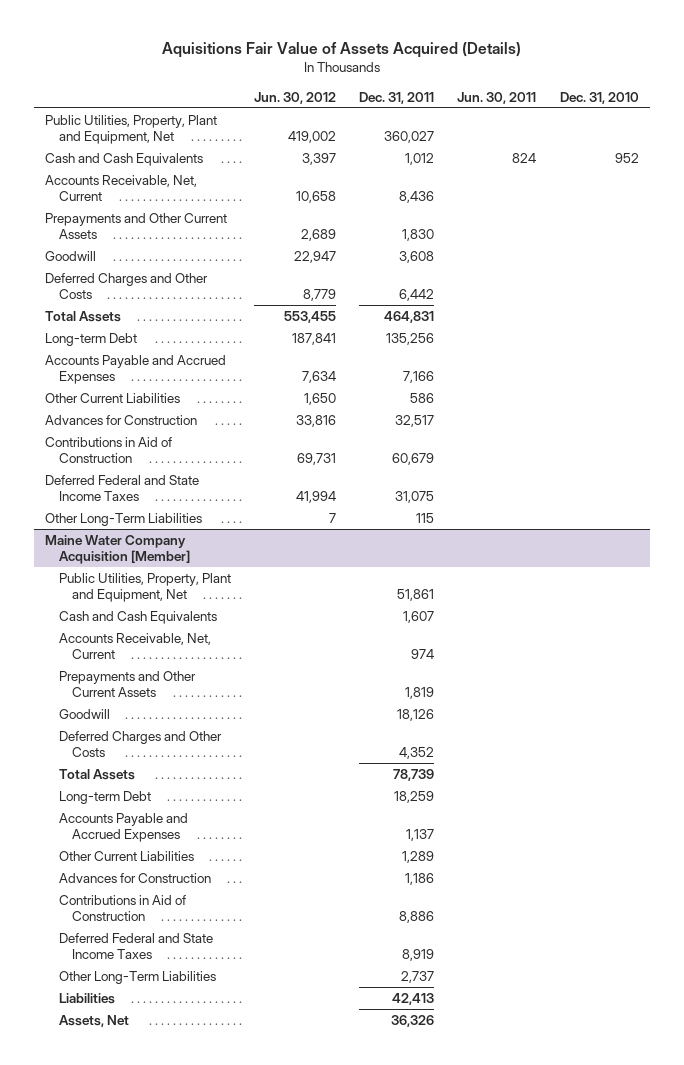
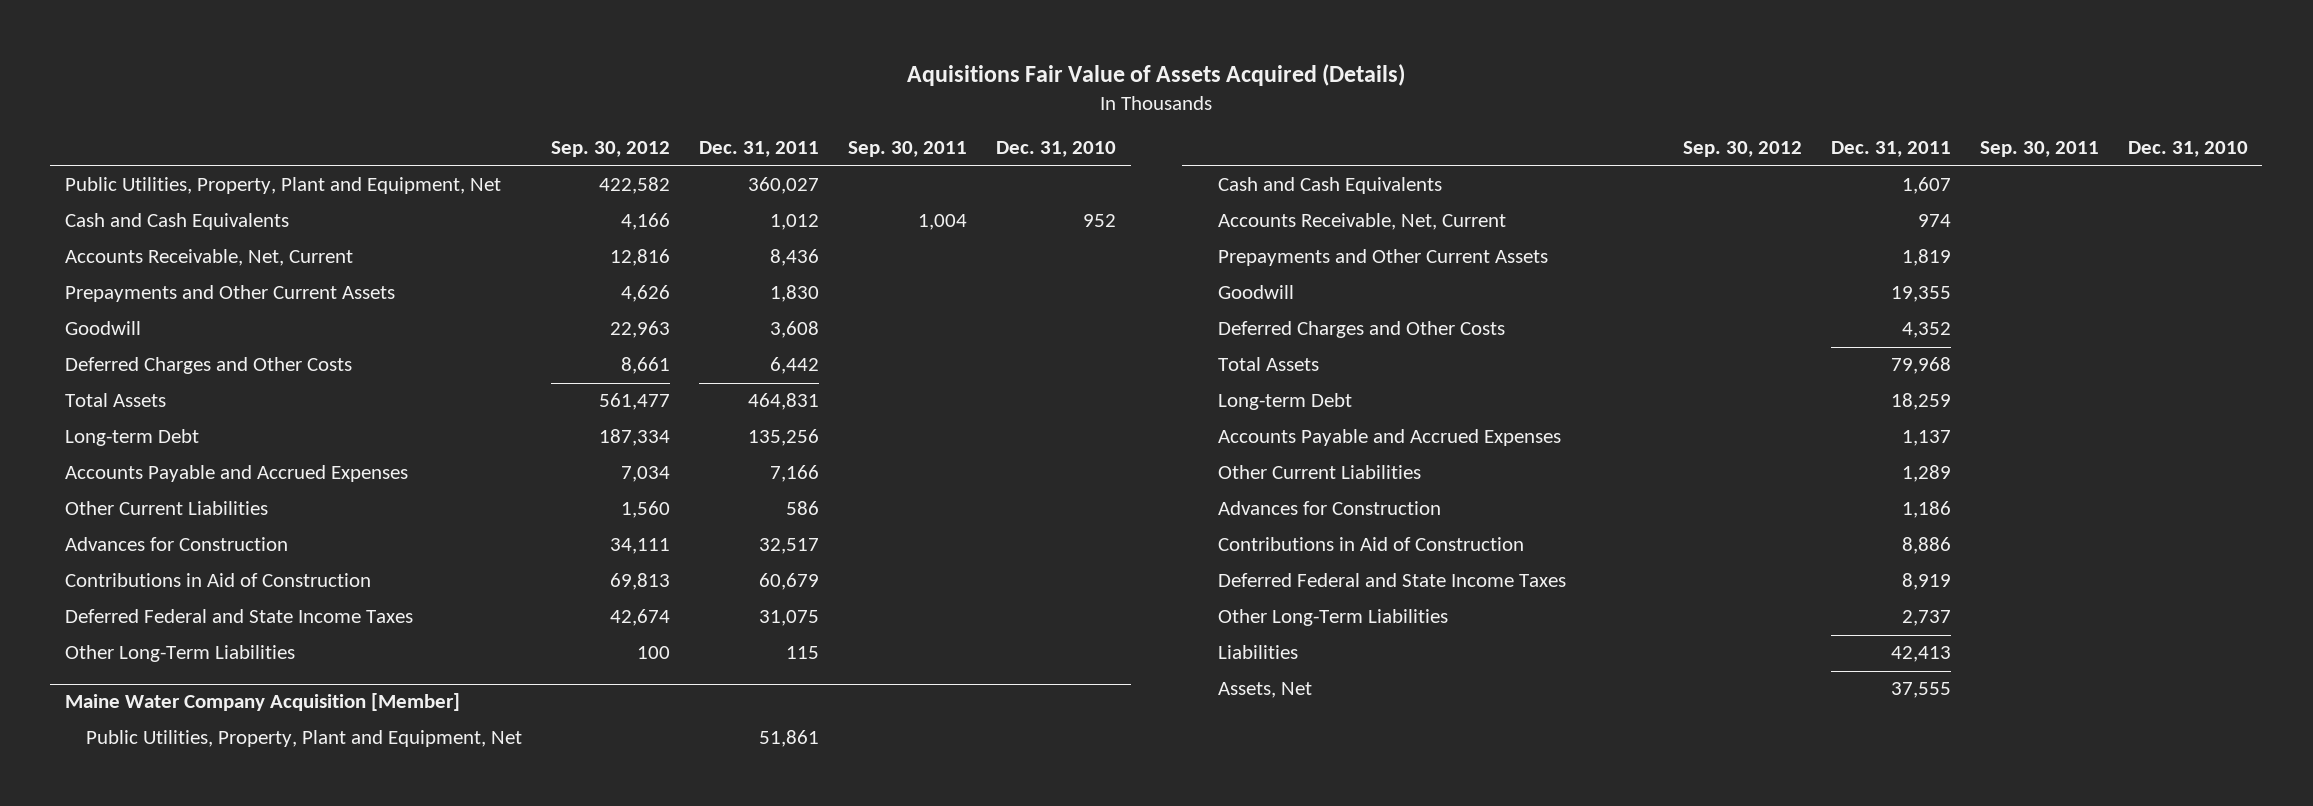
- | Jun. 30, 2012 | Dec. 31, 2011 | Jun. 30, 2011 | Dec. 31, 2010
+ | Sep. 30, 2012 | Dec. 31, 2011 | Sep. 30, 2011 | Dec. 31, 2010
@ Maine Water Company Acquisition [Member]
- Goodwill | | 18,126 | |
+ Goodwill | | 19,355 | |
- Total Assets | | 78,739 | |
+ Total Assets | | 79,968 | |
- Assets, Net | | 36,326 | |
+ Assets, Net | | 37,555 | |

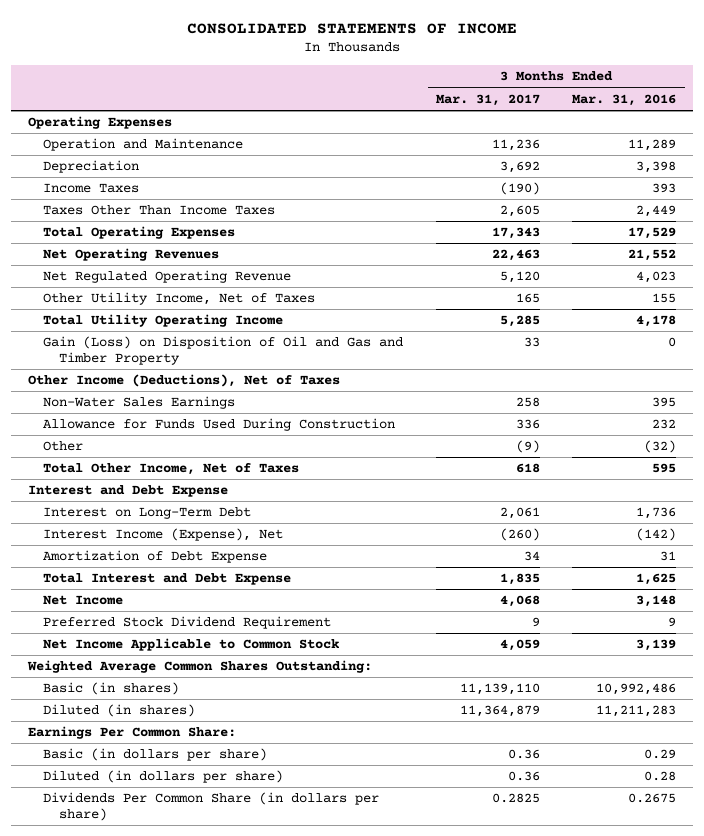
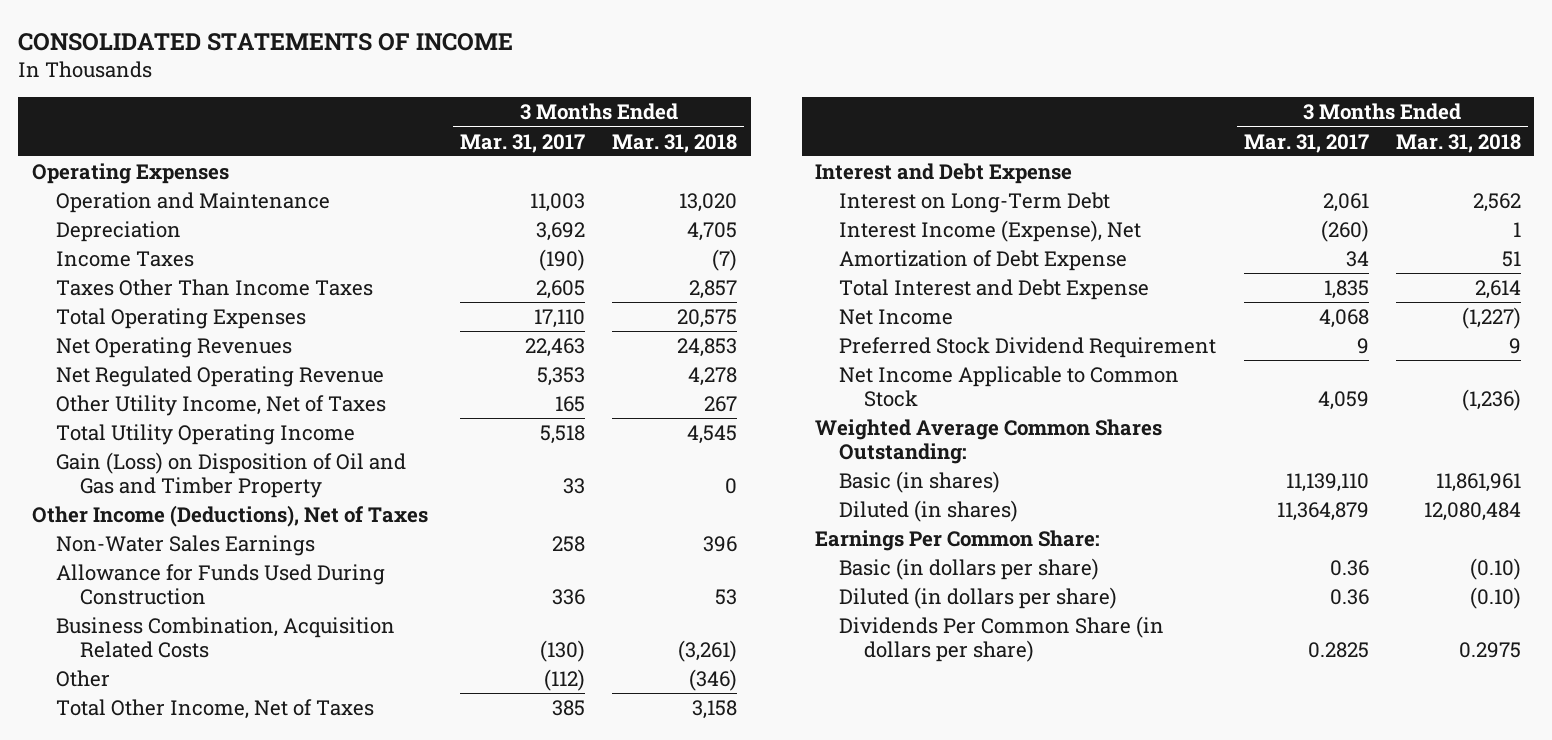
- | 3 Months Ended Mar. 31, 2017 | 3 Months Ended Mar. 31, 2016
+ | 3 Months Ended Mar. 31, 2017 | 3 Months Ended Mar. 31, 2018
- Operation and Maintenance | 11,236 | 11,289
+ Operation and Maintenance | 11,003 | 13,020
- Total Operating Expenses | 17,343 | 17,529
+ Total Operating Expenses | 17,110 | 20,575
- Net Regulated Operating Revenue | 5,120 | 4,023
+ Net Regulated Operating Revenue | 5,353 | 4,278
- Total Utility Operating Income | 5,285 | 4,178
+ Total Utility Operating Income | 5,518 | 4,545
- Other | (9) | (32)
- Total Other Income, Net of Taxes | 618 | 595
+ Business Combination, Acquisition Related Costs | (130) | (3,261)
+ Other | (112) | (346)
+ Total Other Income, Net of Taxes | 385 | 3,158

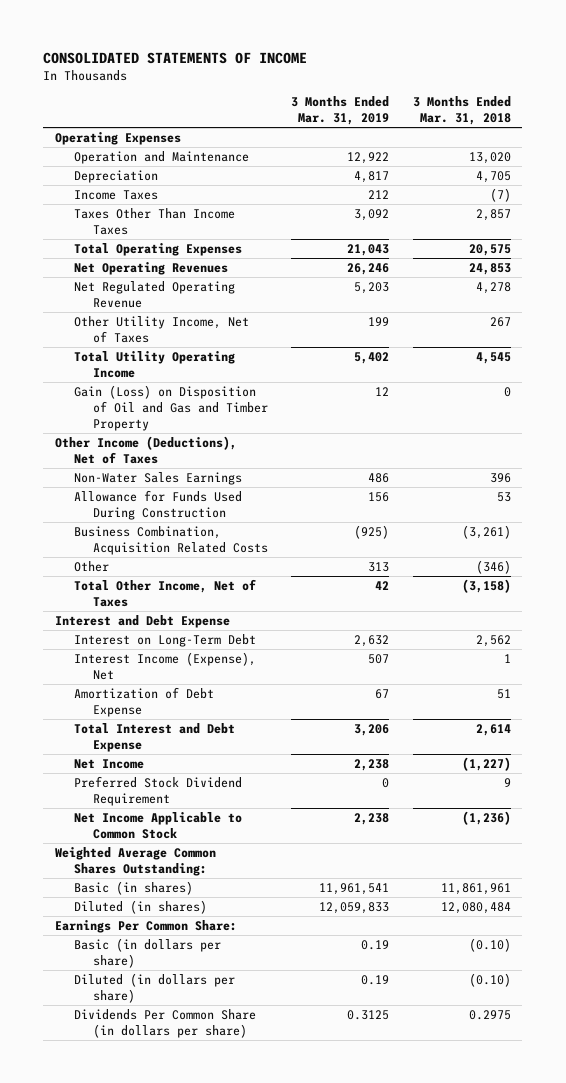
- | 3 Months Ended Mar. 31, 2017 | 3 Months Ended Mar. 31, 2018
+ | 3 Months Ended Mar. 31, 2019 | 3 Months Ended Mar. 31, 2018
- Total Other Income, Net of Taxes | 385 | 3,158
+ Total Other Income, Net of Taxes | 42 | (3,158)

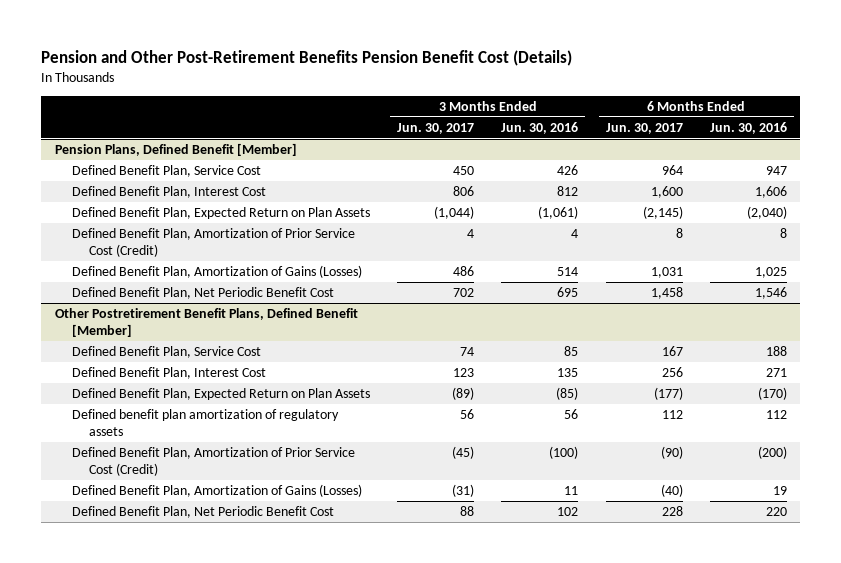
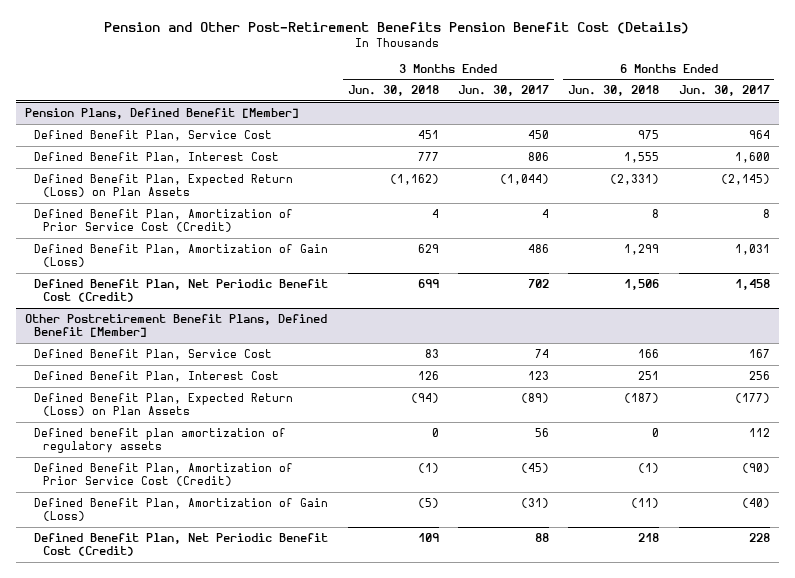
- | 3 Months Ended Jun. 30, 2017 | 3 Months Ended Jun. 30, 2016 | 6 Months Ended Jun. 30, 2017 | 6 Months Ended Jun. 30, 2016
+ | 3 Months Ended Jun. 30, 2018 | 3 Months Ended Jun. 30, 2017 | 6 Months Ended Jun. 30, 2018 | 6 Months Ended Jun. 30, 2017
@ Pension Plans, Defined Benefit [Member]
- Defined Benefit Plan, Expected Return on Plan Assets | (1,044) | (1,061) | (2,145) | (2,040)
+ Defined Benefit Plan, Expected Return (Loss) on Plan Assets | (1,162) | (1,044) | (2,331) | (2,145)
- Defined Benefit Plan, Amortization of Gains (Losses) | 486 | 514 | 1,031 | 1,025
- Defined Benefit Plan, Net Periodic Benefit Cost | 702 | 695 | 1,458 | 1,546
+ Defined Benefit Plan, Amortization of Gain (Loss) | 629 | 486 | 1,299 | 1,031
+ Defined Benefit Plan, Net Periodic Benefit Cost (Credit) | 699 | 702 | 1,506 | 1,458
@ Other Postretirement Benefit Plans, Defined Benefit [Member]
- Defined Benefit Plan, Expected Return on Plan Assets | (89) | (85) | (177) | (170)
+ Defined Benefit Plan, Expected Return (Loss) on Plan Assets | (94) | (89) | (187) | (177)
- Defined Benefit Plan, Amortization of Gains (Losses) | (31) | 11 | (40) | 19
- Defined Benefit Plan, Net Periodic Benefit Cost | 88 | 102 | 228 | 220
+ Defined Benefit Plan, Amortization of Gain (Loss) | (5) | (31) | (11) | (40)
+ Defined Benefit Plan, Net Periodic Benefit Cost (Credit) | 109 | 88 | 218 | 228

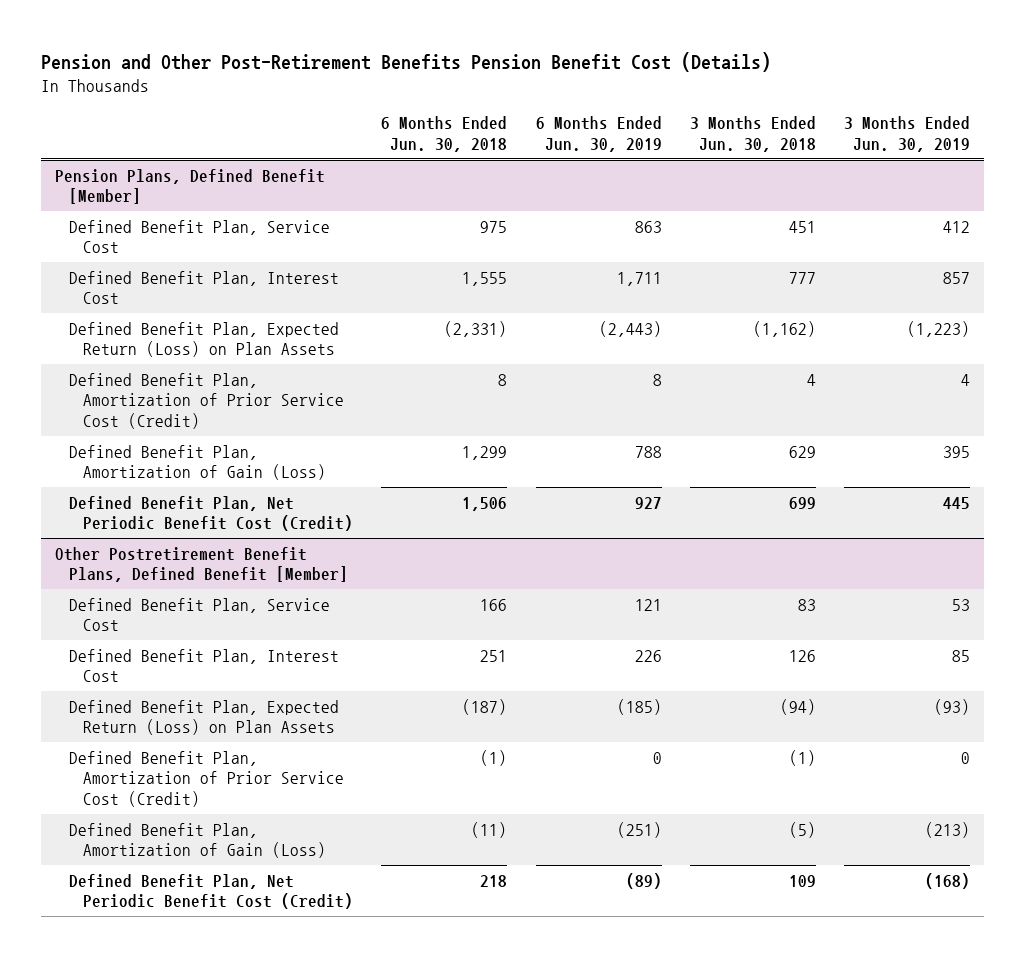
- | 3 Months Ended Jun. 30, 2018 | 3 Months Ended Jun. 30, 2017 | 6 Months Ended Jun. 30, 2018 | 6 Months Ended Jun. 30, 2017
+ | 6 Months Ended Jun. 30, 2018 | 6 Months Ended Jun. 30, 2019 | 3 Months Ended Jun. 30, 2018 | 3 Months Ended Jun. 30, 2019
@ Other Postretirement Benefit Plans, Defined Benefit [Member]
- Defined benefit plan amortization of regulatory assets | 0 | 56 | 0 | 112

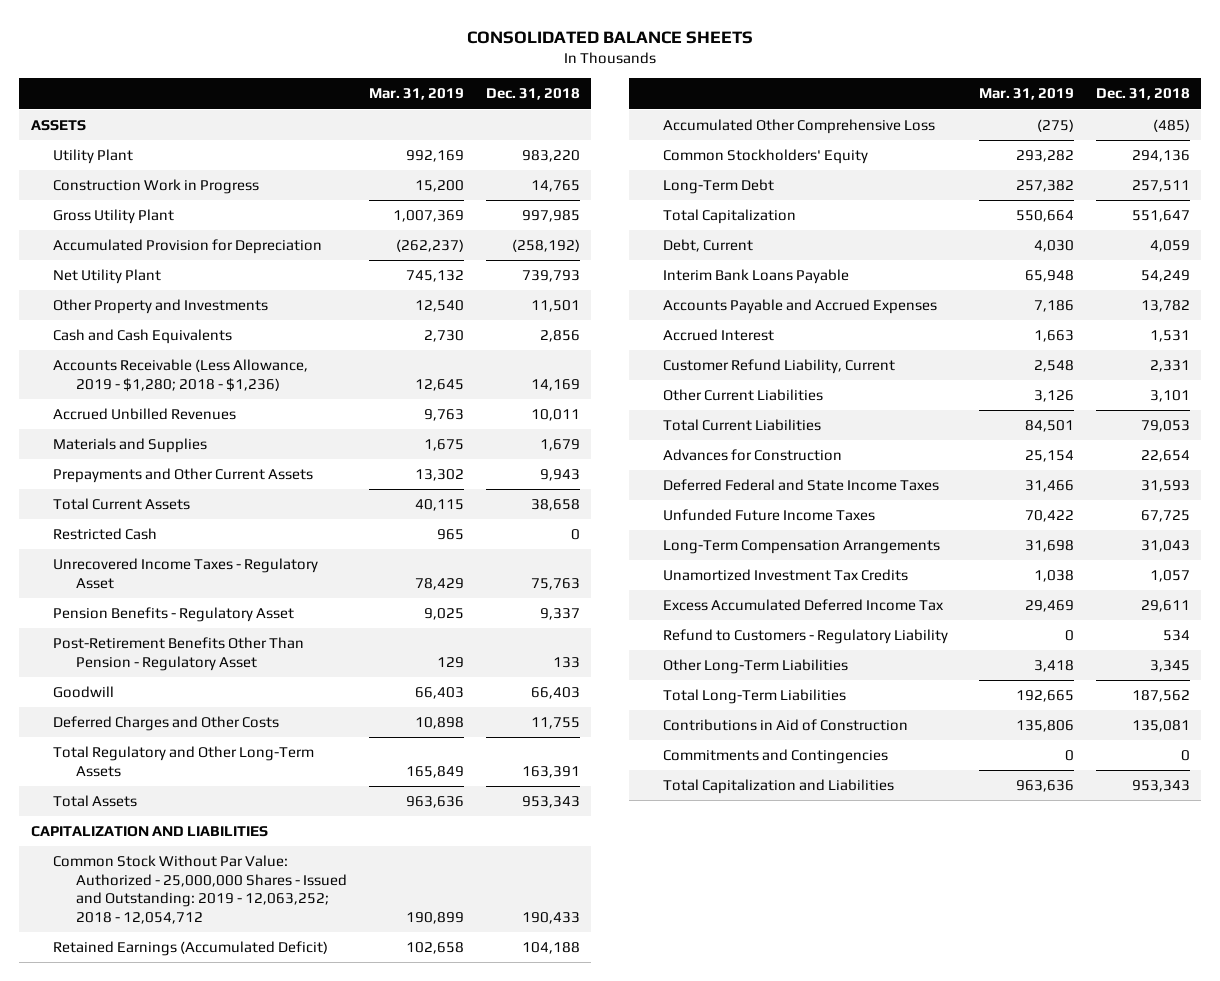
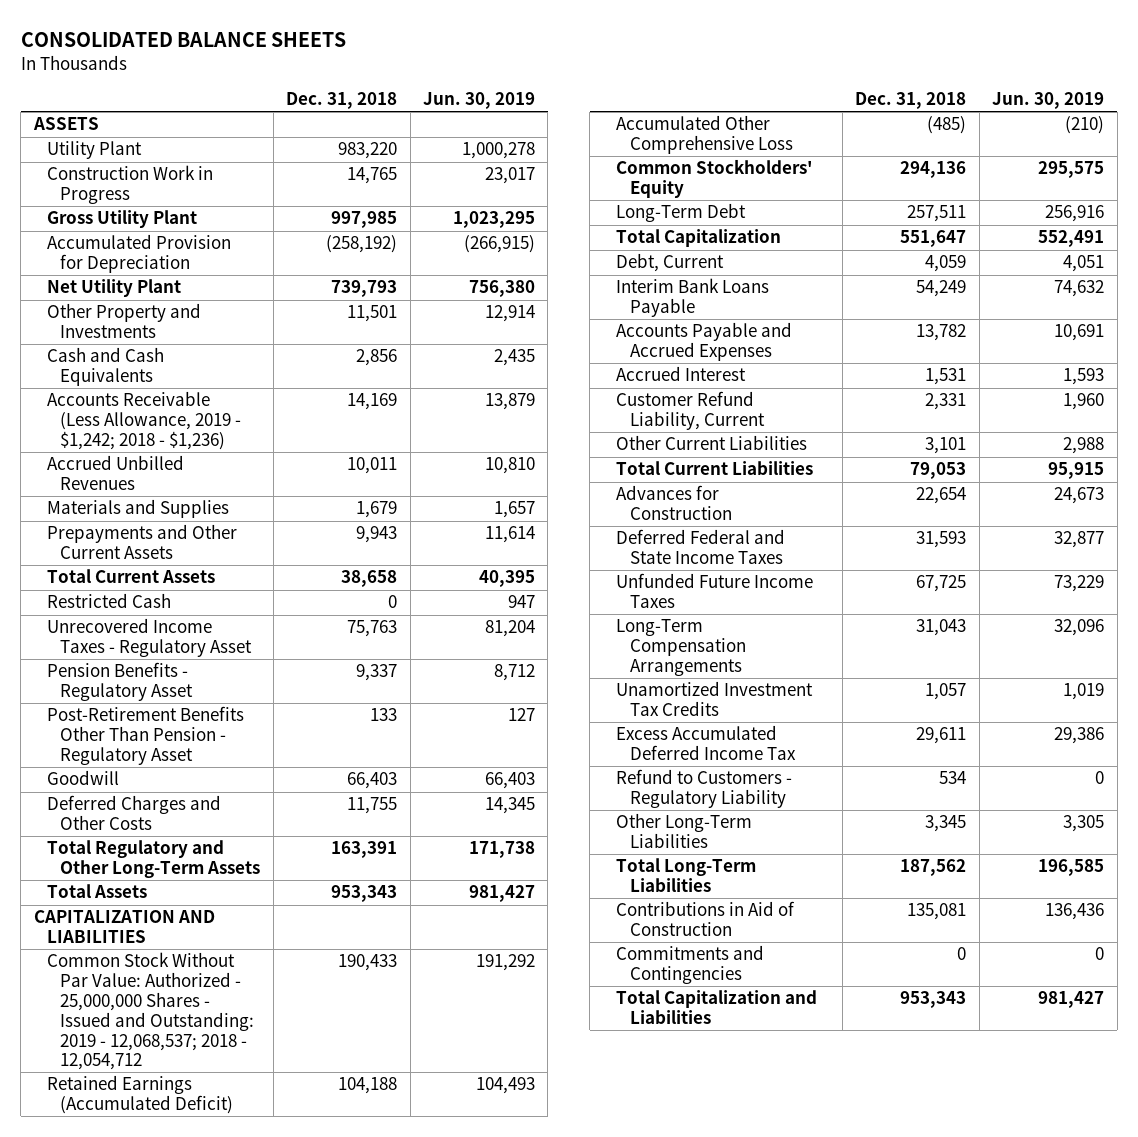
- | Mar. 31, 2019 | Dec. 31, 2018
+ | Dec. 31, 2018 | Jun. 30, 2019
- Accounts Receivable (Less Allowance, 2019 - $1,280; 2018 - $1,236) | 12,645 | 14,169
+ Accounts Receivable (Less Allowance, 2019 - $1,242; 2018 - $1,236) | 14,169 | 13,879
- Common Stock Without Par Value: Authorized - 25,000,000 Shares - Issued and Outstanding: 2019 - 12,063,252; 2018 - 12,054,712 | 190,899 | 190,433
+ Common Stock Without Par Value: Authorized - 25,000,000 Shares - Issued and Outstanding: 2019 - 12,068,537; 2018 - 12,054,712 | 190,433 | 191,292

